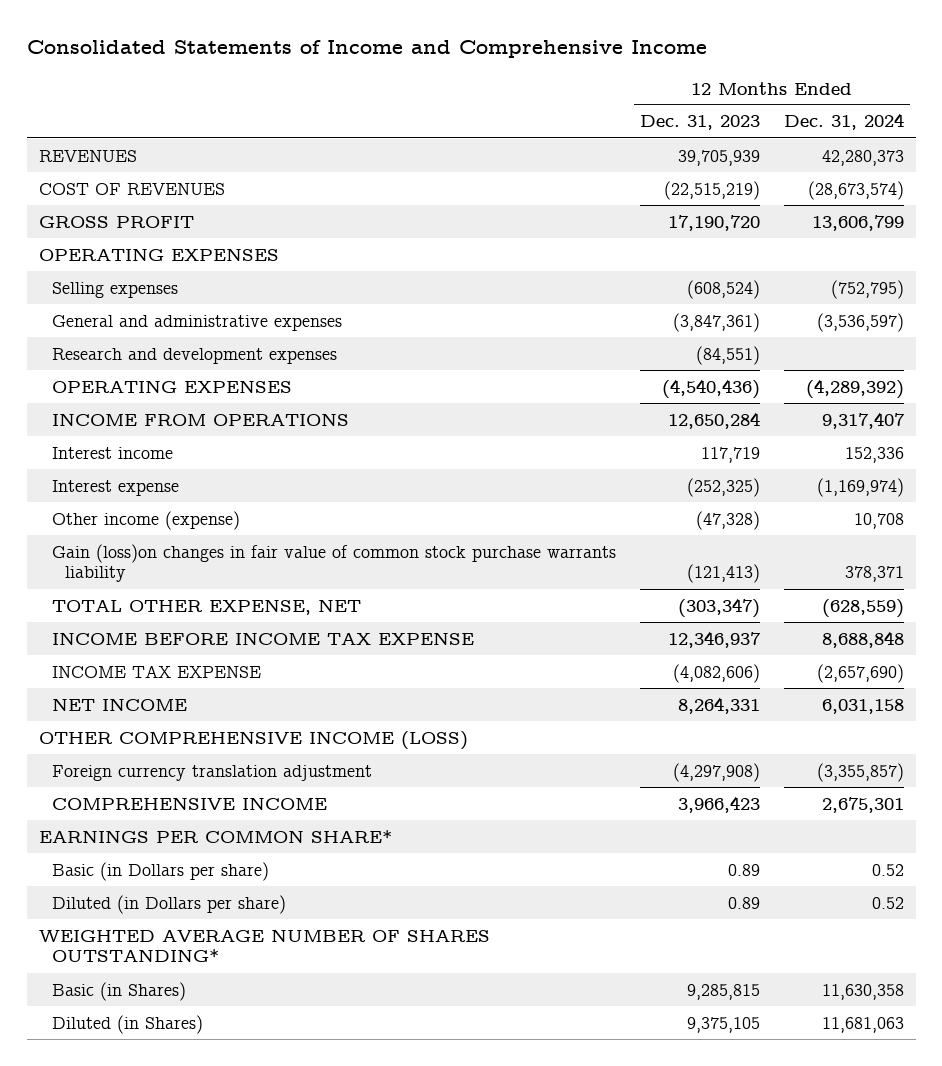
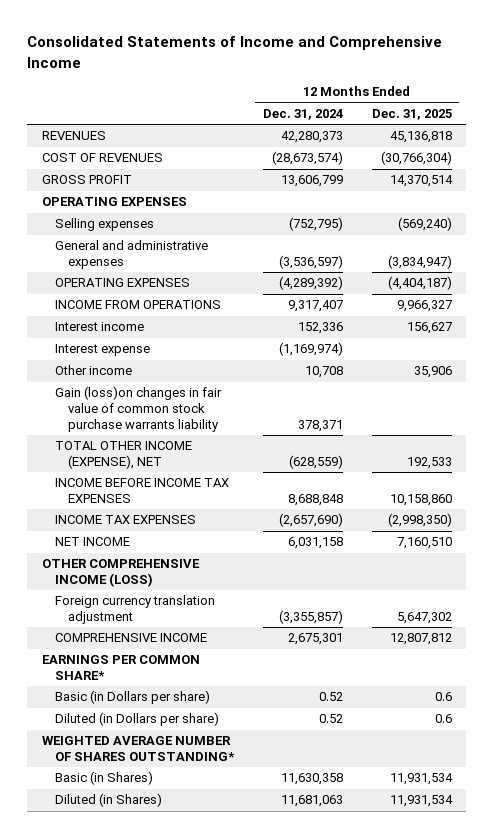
- | 12 Months Ended Dec. 31, 2023 | 12 Months Ended Dec. 31, 2024
+ | 12 Months Ended Dec. 31, 2024 | 12 Months Ended Dec. 31, 2025
- Research and development expenses | (84,551) |
- Other income (expense) | (47,328) | 10,708
+ Other income | 10,708 | 35,906
- TOTAL OTHER EXPENSE, NET | (303,347) | (628,559)
- INCOME BEFORE INCOME TAX EXPENSE | 12,346,937 | 8,688,848
- INCOME TAX EXPENSE | (4,082,606) | (2,657,690)
+ TOTAL OTHER INCOME (EXPENSE), NET | (628,559) | 192,533
+ INCOME BEFORE INCOME TAX EXPENSES | 8,688,848 | 10,158,860
+ INCOME TAX EXPENSES | (2,657,690) | (2,998,350)

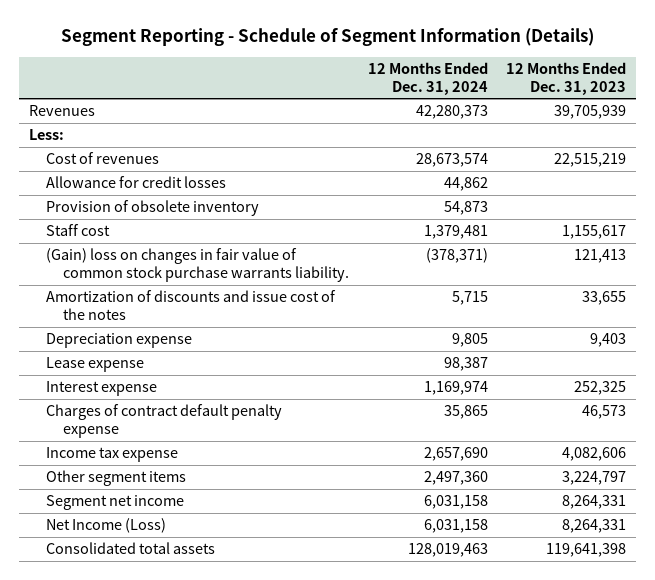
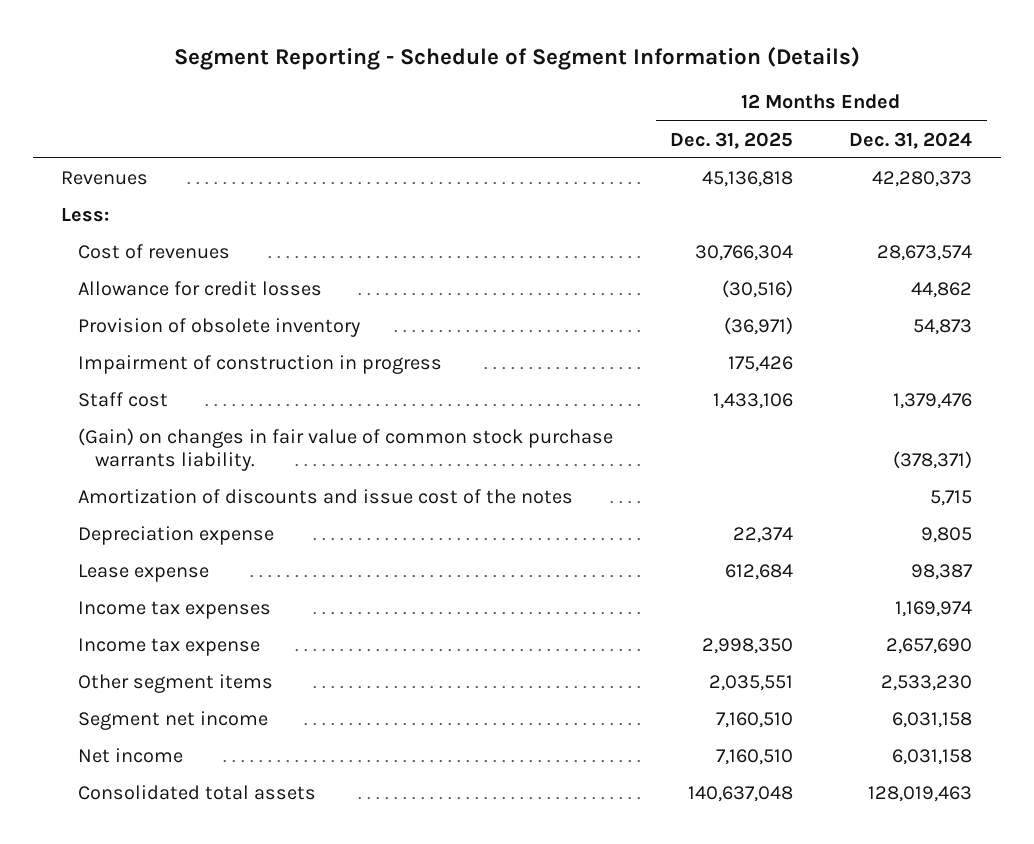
- | 12 Months Ended Dec. 31, 2024 | 12 Months Ended Dec. 31, 2023
+ | 12 Months Ended Dec. 31, 2025 | 12 Months Ended Dec. 31, 2024
- Staff cost | 1,379,481 | 1,155,617
- (Gain) loss on changes in fair value of common stock purchase warrants liability. | (378,371) | 121,413
+ Impairment of construction in progress | 175,426 |
+ Staff cost | 1,433,106 | 1,379,476
+ (Gain) on changes in fair value of common stock purchase warrants liability. | | (378,371)
- Interest expense | 1,169,974 | 252,325
- Charges of contract default penalty expense | 35,865 | 46,573
+ Income tax expenses | | 1,169,974
- Other segment items | 2,497,360 | 3,224,797
+ Other segment items | 2,035,551 | 2,533,230
- Net Income (Loss) | 6,031,158 | 8,264,331
+ Net income | 7,160,510 | 6,031,158

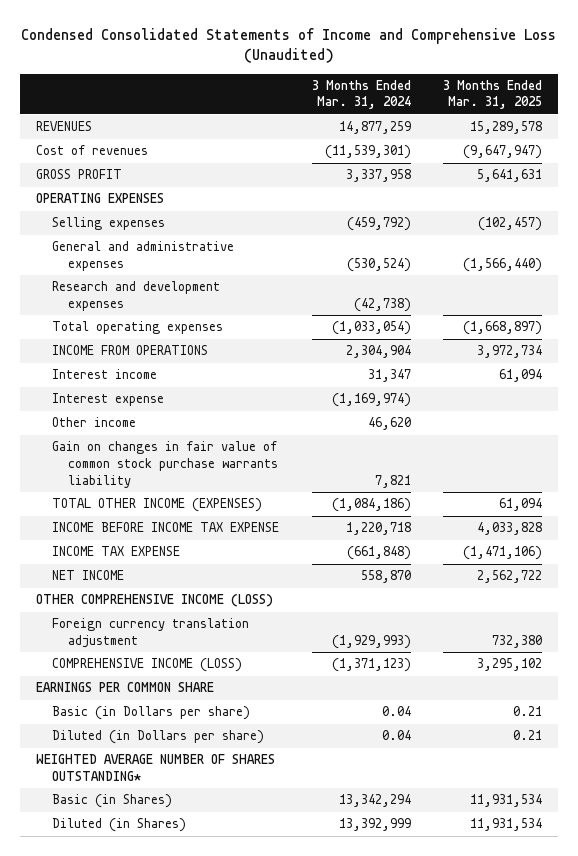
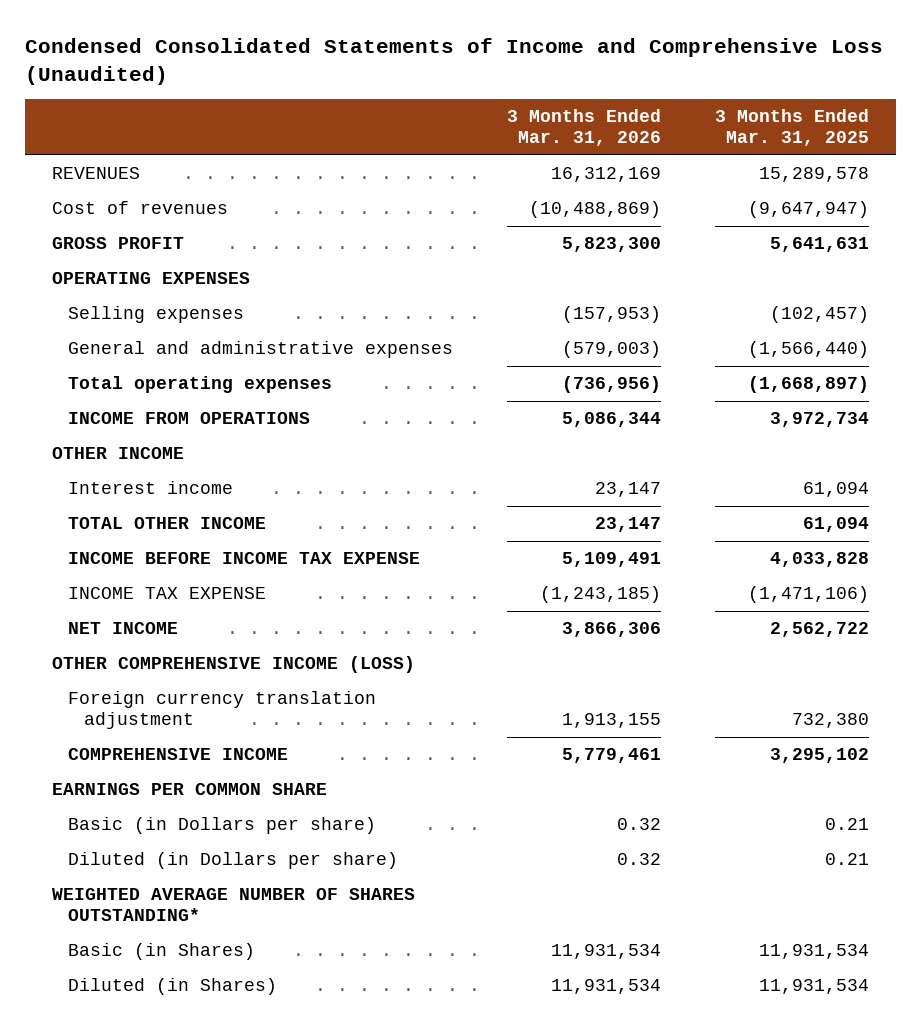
- | 3 Months Ended Mar. 31, 2024 | 3 Months Ended Mar. 31, 2025
+ | 3 Months Ended Mar. 31, 2026 | 3 Months Ended Mar. 31, 2025
- Research and development expenses | (42,738) |
+ OTHER INCOME
- Interest expense | (1,169,974) |
- Other income | 46,620 |
- Gain on changes in fair value of common stock purchase warrants liability | 7,821 |
- TOTAL OTHER INCOME (EXPENSES) | (1,084,186) | 61,094
+ TOTAL OTHER INCOME | 23,147 | 61,094
- COMPREHENSIVE INCOME (LOSS) | (1,371,123) | 3,295,102
+ COMPREHENSIVE INCOME | 5,779,461 | 3,295,102

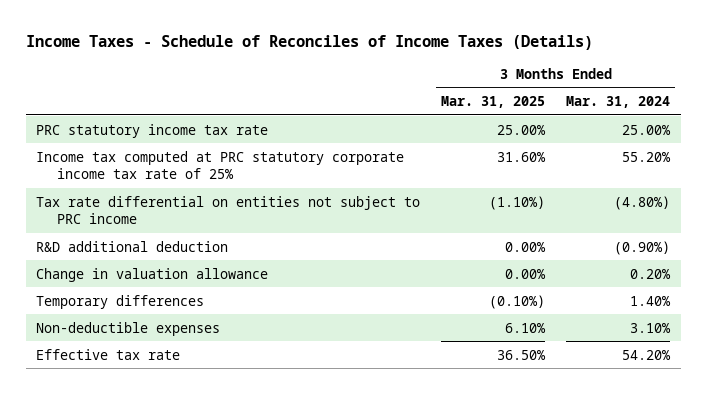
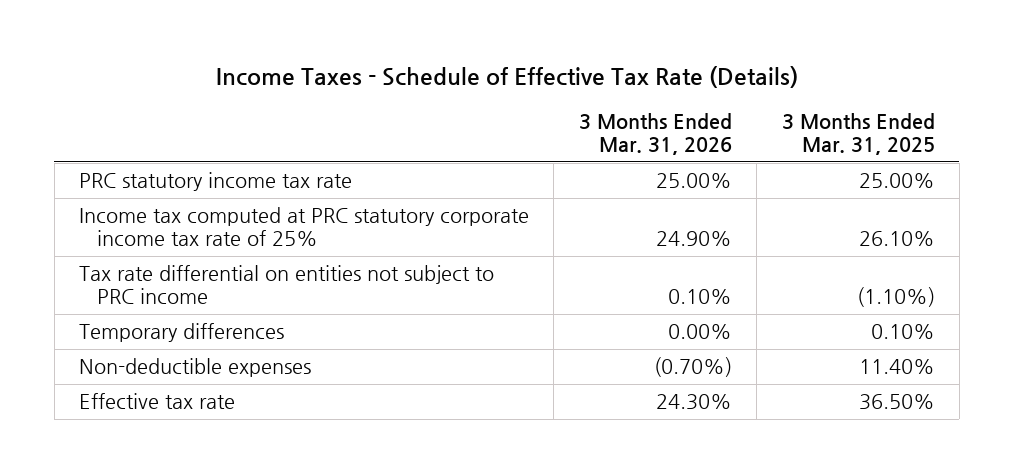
- Income Taxes - Schedule of Reconciles of Income Taxes (Details)
+ Income Taxes - Schedule of Effective Tax Rate (Details)
- | 3 Months Ended Mar. 31, 2025 | 3 Months Ended Mar. 31, 2024
+ | 3 Months Ended Mar. 31, 2026 | 3 Months Ended Mar. 31, 2025
- Income tax computed at PRC statutory corporate income tax rate of 25% | 31.60% | 55.20%
+ Income tax computed at PRC statutory corporate income tax rate of 25% | 24.90% | 26.10%
- R&D additional deduction | 0.00% | (0.90%)
- Change in valuation allowance | 0.00% | 0.20%
- Temporary differences | (0.10%) | 1.40%
- Non-deductible expenses | 6.10% | 3.10%
+ Temporary differences | 0.00% | 0.10%
+ Non-deductible expenses | (0.70%) | 11.40%

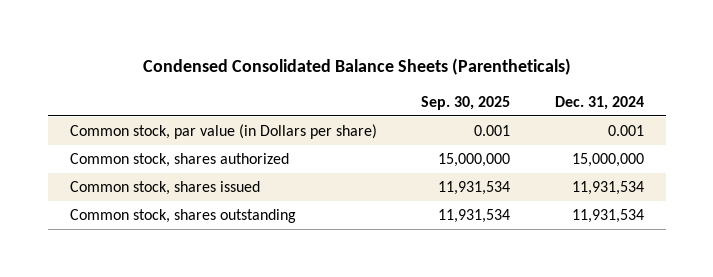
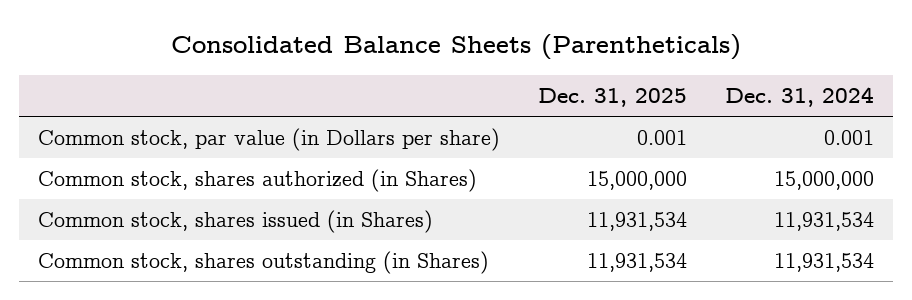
- Condensed Consolidated Balance Sheets (Parentheticals)
+ Consolidated Balance Sheets (Parentheticals)
- | Sep. 30, 2025 | Dec. 31, 2024
+ | Dec. 31, 2025 | Dec. 31, 2024
- Common stock, shares authorized | 15,000,000 | 15,000,000
- Common stock, shares issued | 11,931,534 | 11,931,534
- Common stock, shares outstanding | 11,931,534 | 11,931,534
+ Common stock, shares authorized (in Shares) | 15,000,000 | 15,000,000
+ Common stock, shares issued (in Shares) | 11,931,534 | 11,931,534
+ Common stock, shares outstanding (in Shares) | 11,931,534 | 11,931,534

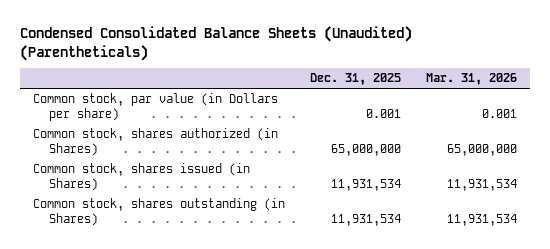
- Consolidated Balance Sheets (Parentheticals)
+ Condensed Consolidated Balance Sheets (Unaudited) (Parentheticals)
- | Dec. 31, 2025 | Dec. 31, 2024
+ | Dec. 31, 2025 | Mar. 31, 2026
- Common stock, shares authorized (in Shares) | 15,000,000 | 15,000,000
+ Common stock, shares authorized (in Shares) | 65,000,000 | 65,000,000

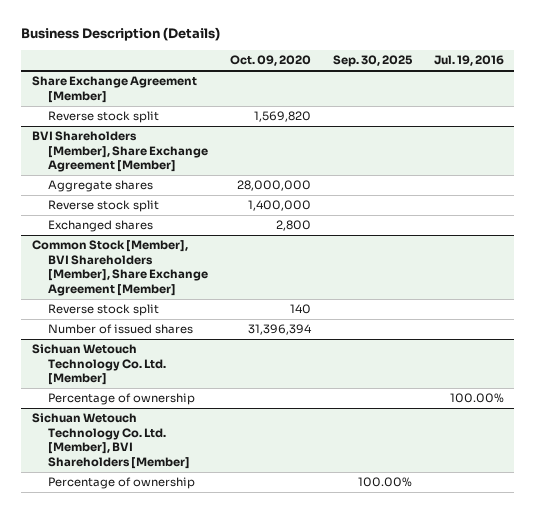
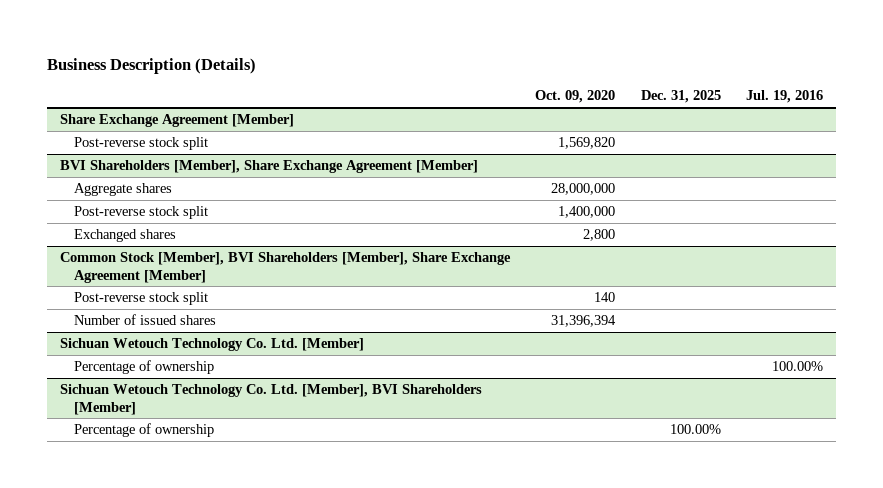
- | Oct. 09, 2020 | Sep. 30, 2025 | Jul. 19, 2016
+ | Oct. 09, 2020 | Dec. 31, 2025 | Jul. 19, 2016
@ Share Exchange Agreement [Member]
- Reverse stock split | 1,569,820 | |
+ Post-reverse stock split | 1,569,820 | |
@ BVI Shareholders [Member], Share Exchange Agreement [Member]
- Reverse stock split | 1,400,000 | |
+ Post-reverse stock split | 1,400,000 | |
@ Common Stock [Member], BVI Shareholders [Member], Share Exchange Agreement [Member]
- Reverse stock split | 140 | |
+ Post-reverse stock split | 140 | |

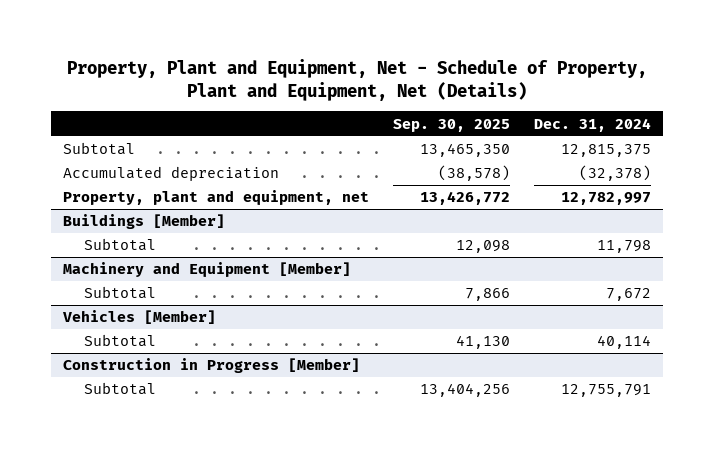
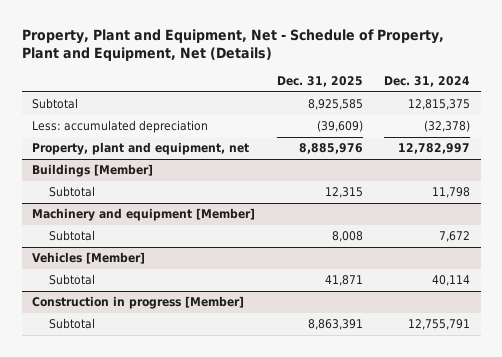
- | Sep. 30, 2025 | Dec. 31, 2024
+ | Dec. 31, 2025 | Dec. 31, 2024
- Accumulated depreciation | (38,578) | (32,378)
+ Less: accumulated depreciation | (39,609) | (32,378)
- Machinery and Equipment [Member]
+ Machinery and equipment [Member]
- Construction in Progress [Member]
+ Construction in progress [Member]

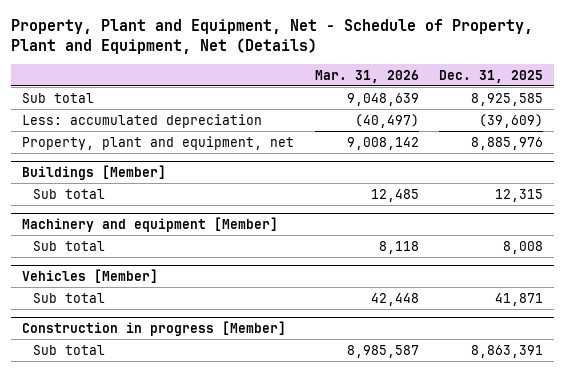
- | Dec. 31, 2025 | Dec. 31, 2024
+ | Mar. 31, 2026 | Dec. 31, 2025
- Subtotal | 8,925,585 | 12,815,375
+ Sub total | 9,048,639 | 8,925,585
@ Buildings [Member]
- Subtotal | 12,315 | 11,798
+ Sub total | 12,485 | 12,315
@ Machinery and equipment [Member]
- Subtotal | 8,008 | 7,672
+ Sub total | 8,118 | 8,008
@ Vehicles [Member]
- Subtotal | 41,871 | 40,114
+ Sub total | 42,448 | 41,871
@ Construction in progress [Member]
- Subtotal | 8,863,391 | 12,755,791
+ Sub total | 8,985,587 | 8,863,391

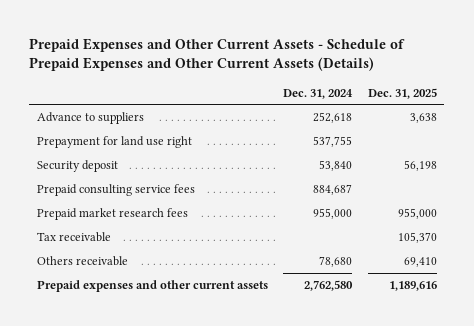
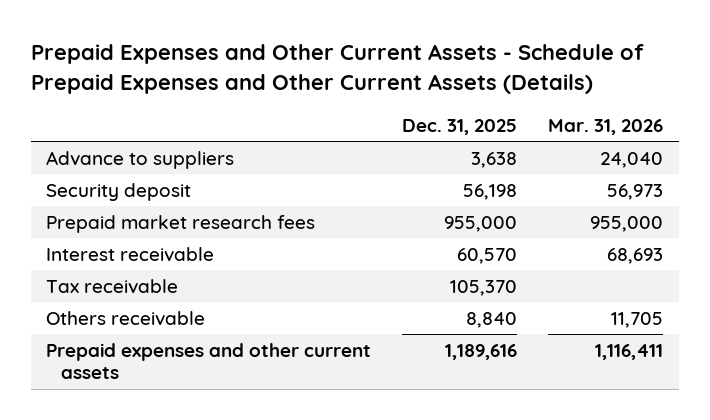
- | Dec. 31, 2024 | Dec. 31, 2025
+ | Dec. 31, 2025 | Mar. 31, 2026
- Prepayment for land use right | 537,755 |
- Prepaid consulting service fees | 884,687 |
+ Interest receivable | 60,570 | 68,693
- Others receivable | 78,680 | 69,410
+ Others receivable | 8,840 | 11,705

